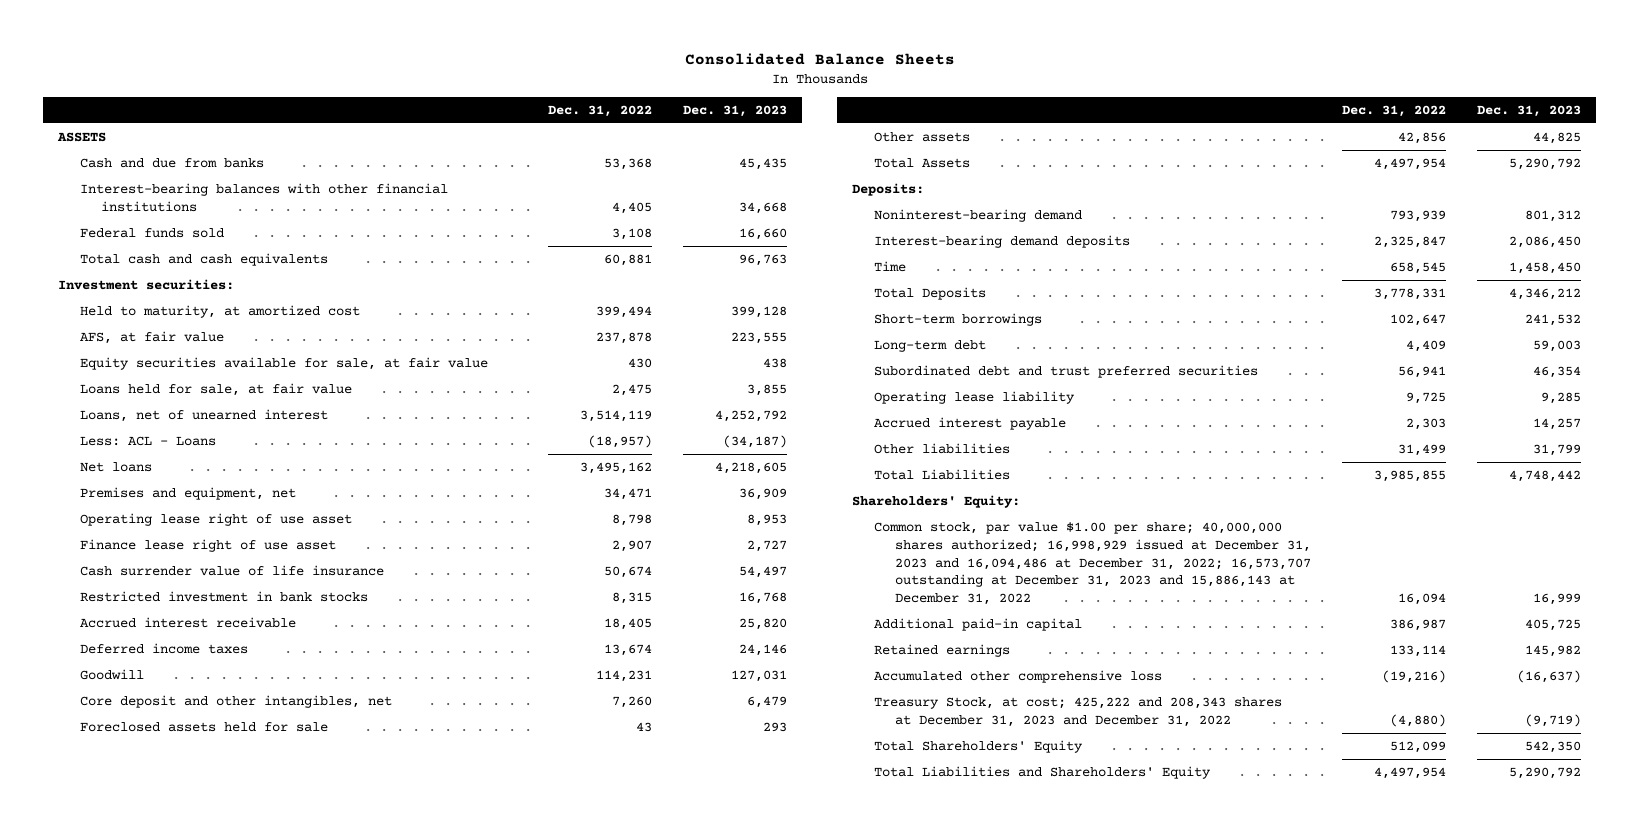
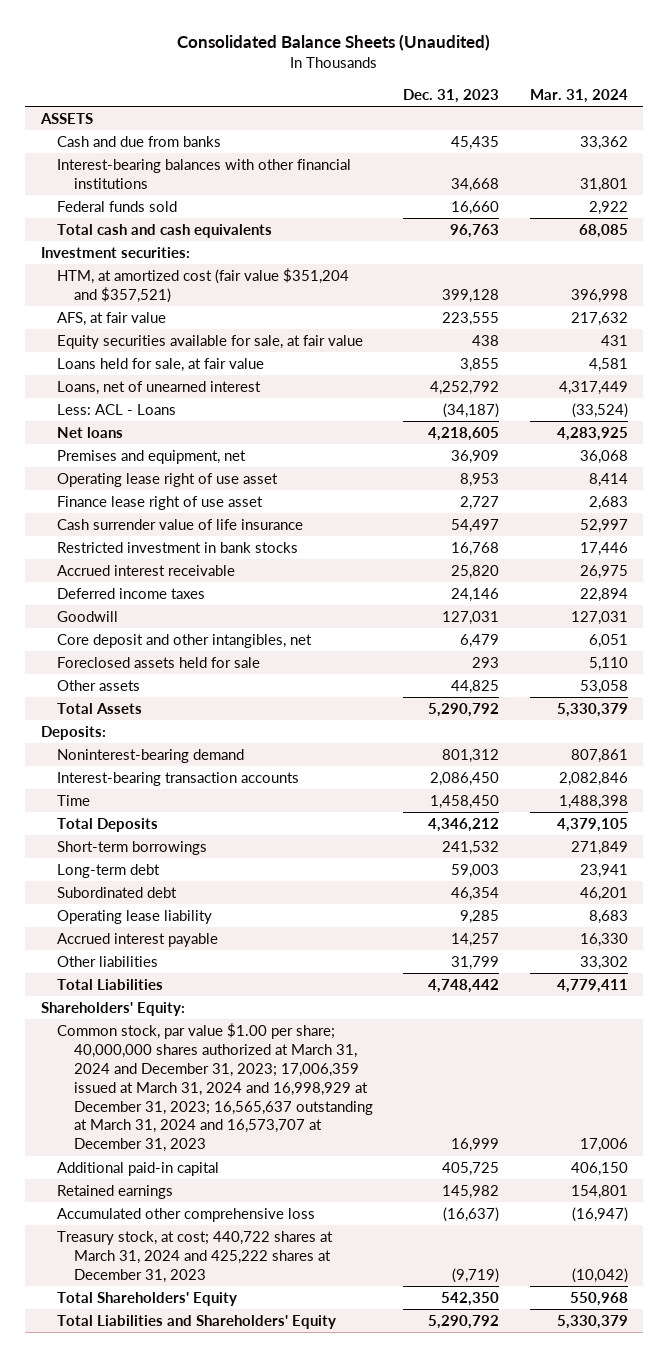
- Consolidated Balance Sheets
+ Consolidated Balance Sheets (Unaudited)
- | Dec. 31, 2022 | Dec. 31, 2023
+ | Dec. 31, 2023 | Mar. 31, 2024
- Held to maturity, at amortized cost | 399,494 | 399,128
+ HTM, at amortized cost (fair value $351,204 and $357,521) | 399,128 | 396,998
- Interest-bearing demand deposits | 2,325,847 | 2,086,450
+ Interest-bearing transaction accounts | 2,086,450 | 2,082,846
- Subordinated debt and trust preferred securities | 56,941 | 46,354
+ Subordinated debt | 46,354 | 46,201
- Common stock, par value $1.00 per share; 40,000,000 shares authorized; 16,998,929 issued at December 31, 2023 and 16,094,486 at December 31, 2022; 16,573,707 outstanding at December 31, 2023 and 15,886,143 at December 31, 2022 | 16,094 | 16,999
+ Common stock, par value $1.00 per share; 40,000,000 shares authorized at March 31, 2024 and December 31, 2023; 17,006,359 issued at March 31, 2024 and 16,998,929 at December 31, 2023; 16,565,637 outstanding at March 31, 2024 and 16,573,707 at December 31, 2023 | 16,999 | 17,006
- Treasury Stock, at cost; 425,222 and 208,343 shares at December 31, 2023 and December 31, 2022 | (4,880) | (9,719)
+ Treasury stock, at cost; 440,722 shares at March 31, 2024 and 425,222 shares at December 31, 2023 | (9,719) | (10,042)

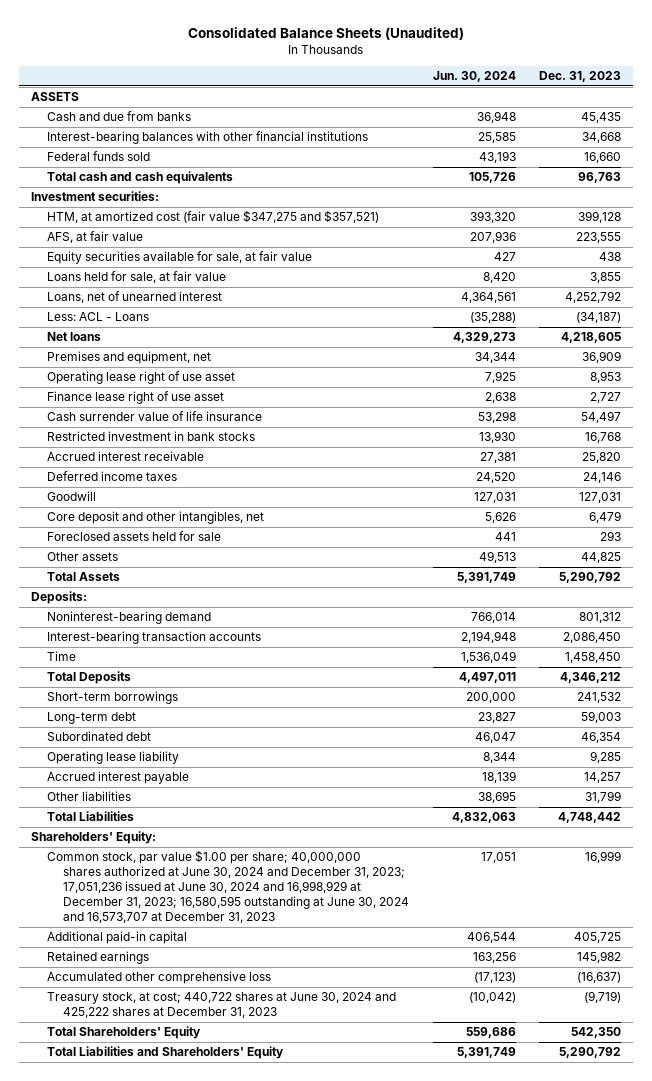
- | Dec. 31, 2023 | Mar. 31, 2024
+ | Jun. 30, 2024 | Dec. 31, 2023
- HTM, at amortized cost (fair value $351,204 and $357,521) | 399,128 | 396,998
+ HTM, at amortized cost (fair value $347,275 and $357,521) | 393,320 | 399,128
- Common stock, par value $1.00 per share; 40,000,000 shares authorized at March 31, 2024 and December 31, 2023; 17,006,359 issued at March 31, 2024 and 16,998,929 at December 31, 2023; 16,565,637 outstanding at March 31, 2024 and 16,573,707 at December 31, 2023 | 16,999 | 17,006
+ Common stock, par value $1.00 per share; 40,000,000 shares authorized at June 30, 2024 and December 31, 2023; 17,051,236 issued at June 30, 2024 and 16,998,929 at December 31, 2023; 16,580,595 outstanding at June 30, 2024 and 16,573,707 at December 31, 2023 | 17,051 | 16,999
- Treasury stock, at cost; 440,722 shares at March 31, 2024 and 425,222 shares at December 31, 2023 | (9,719) | (10,042)
+ Treasury stock, at cost; 440,722 shares at June 30, 2024 and 425,222 shares at December 31, 2023 | (10,042) | (9,719)

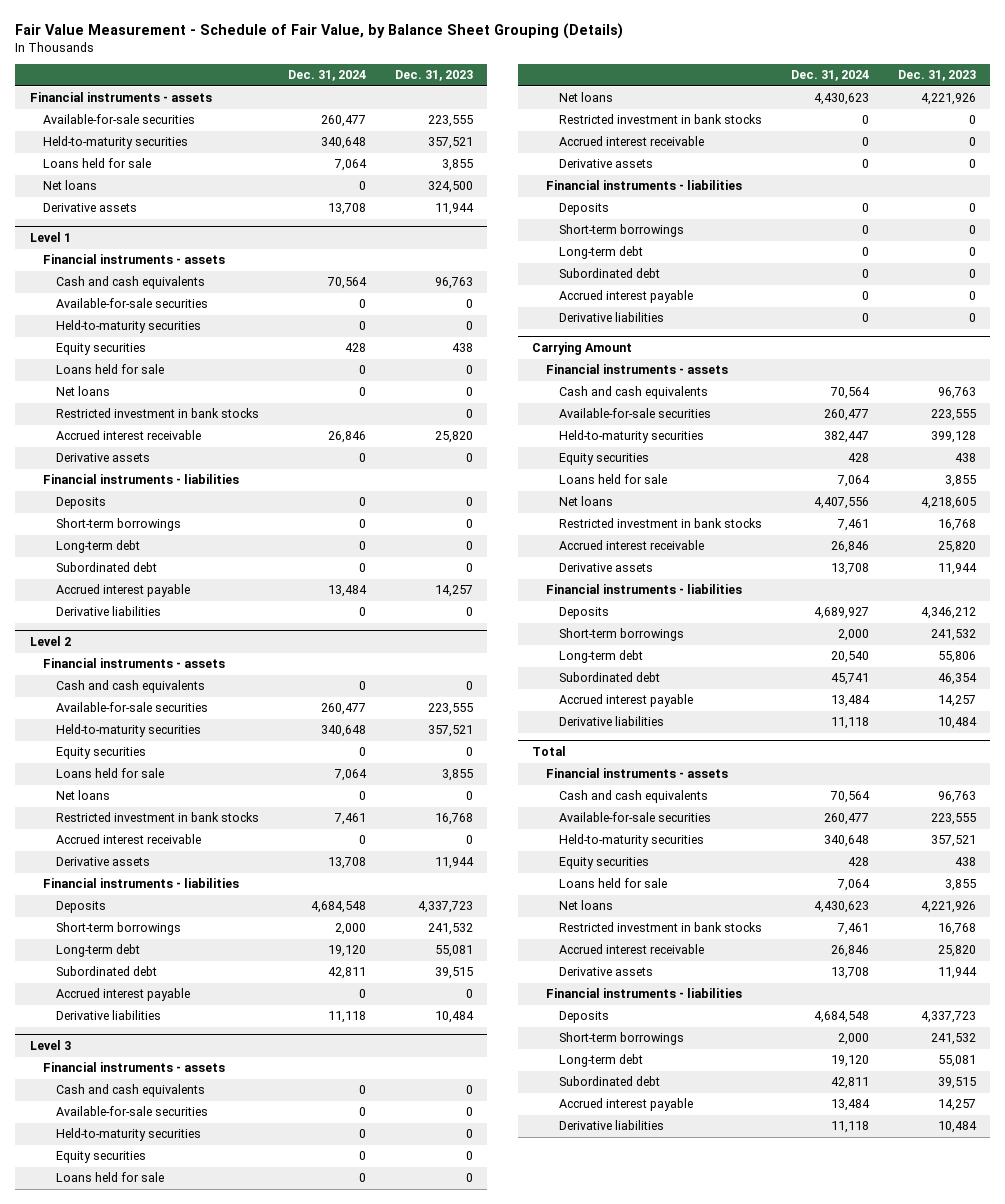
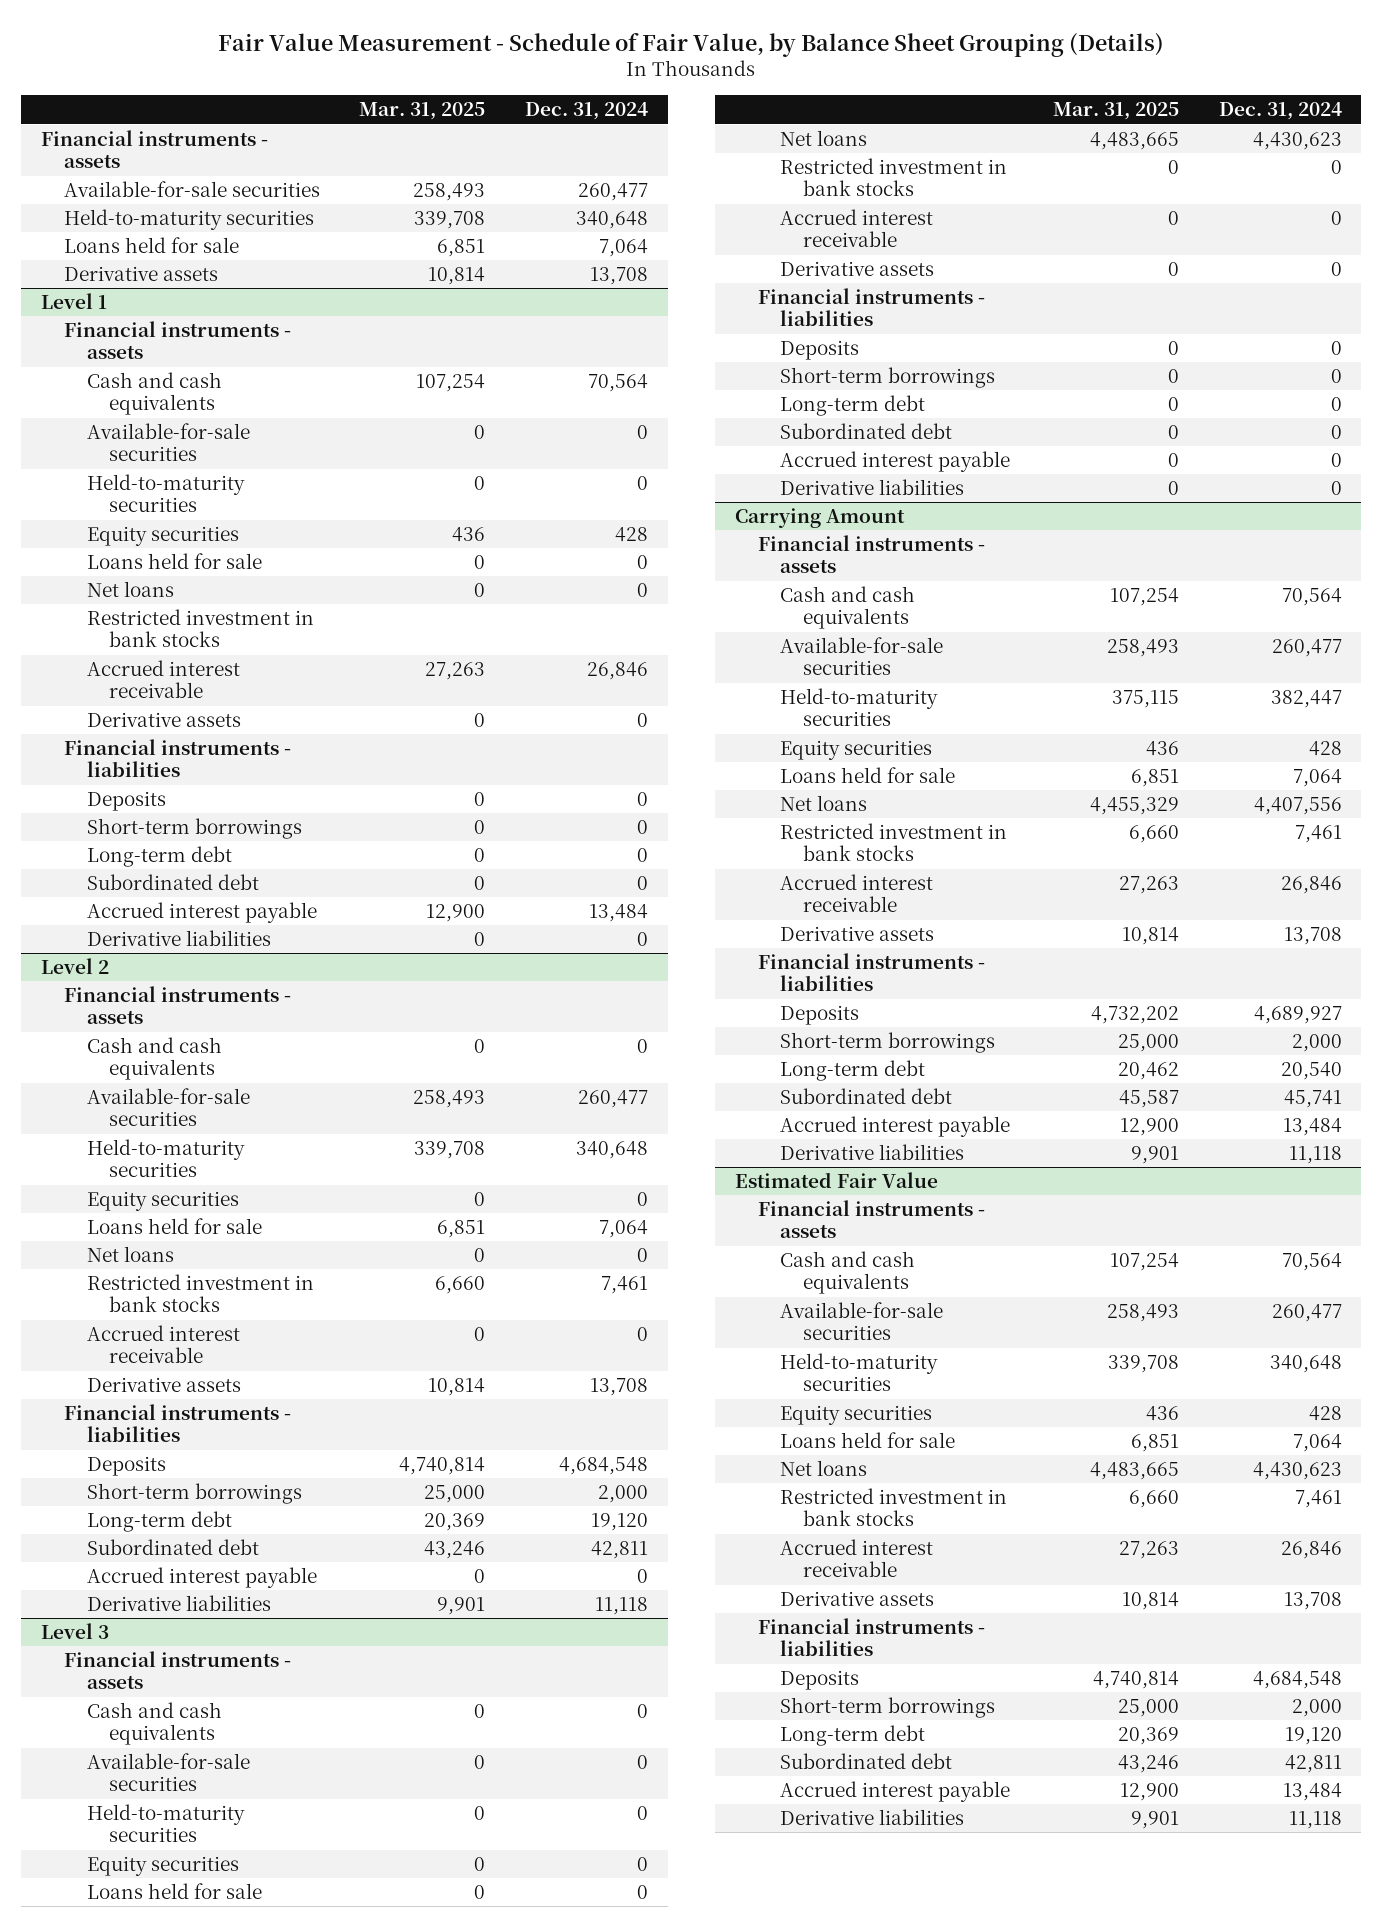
- | Dec. 31, 2024 | Dec. 31, 2023
+ | Mar. 31, 2025 | Dec. 31, 2024
- Net loans | 0 | 324,500
- Total
+ Estimated Fair Value

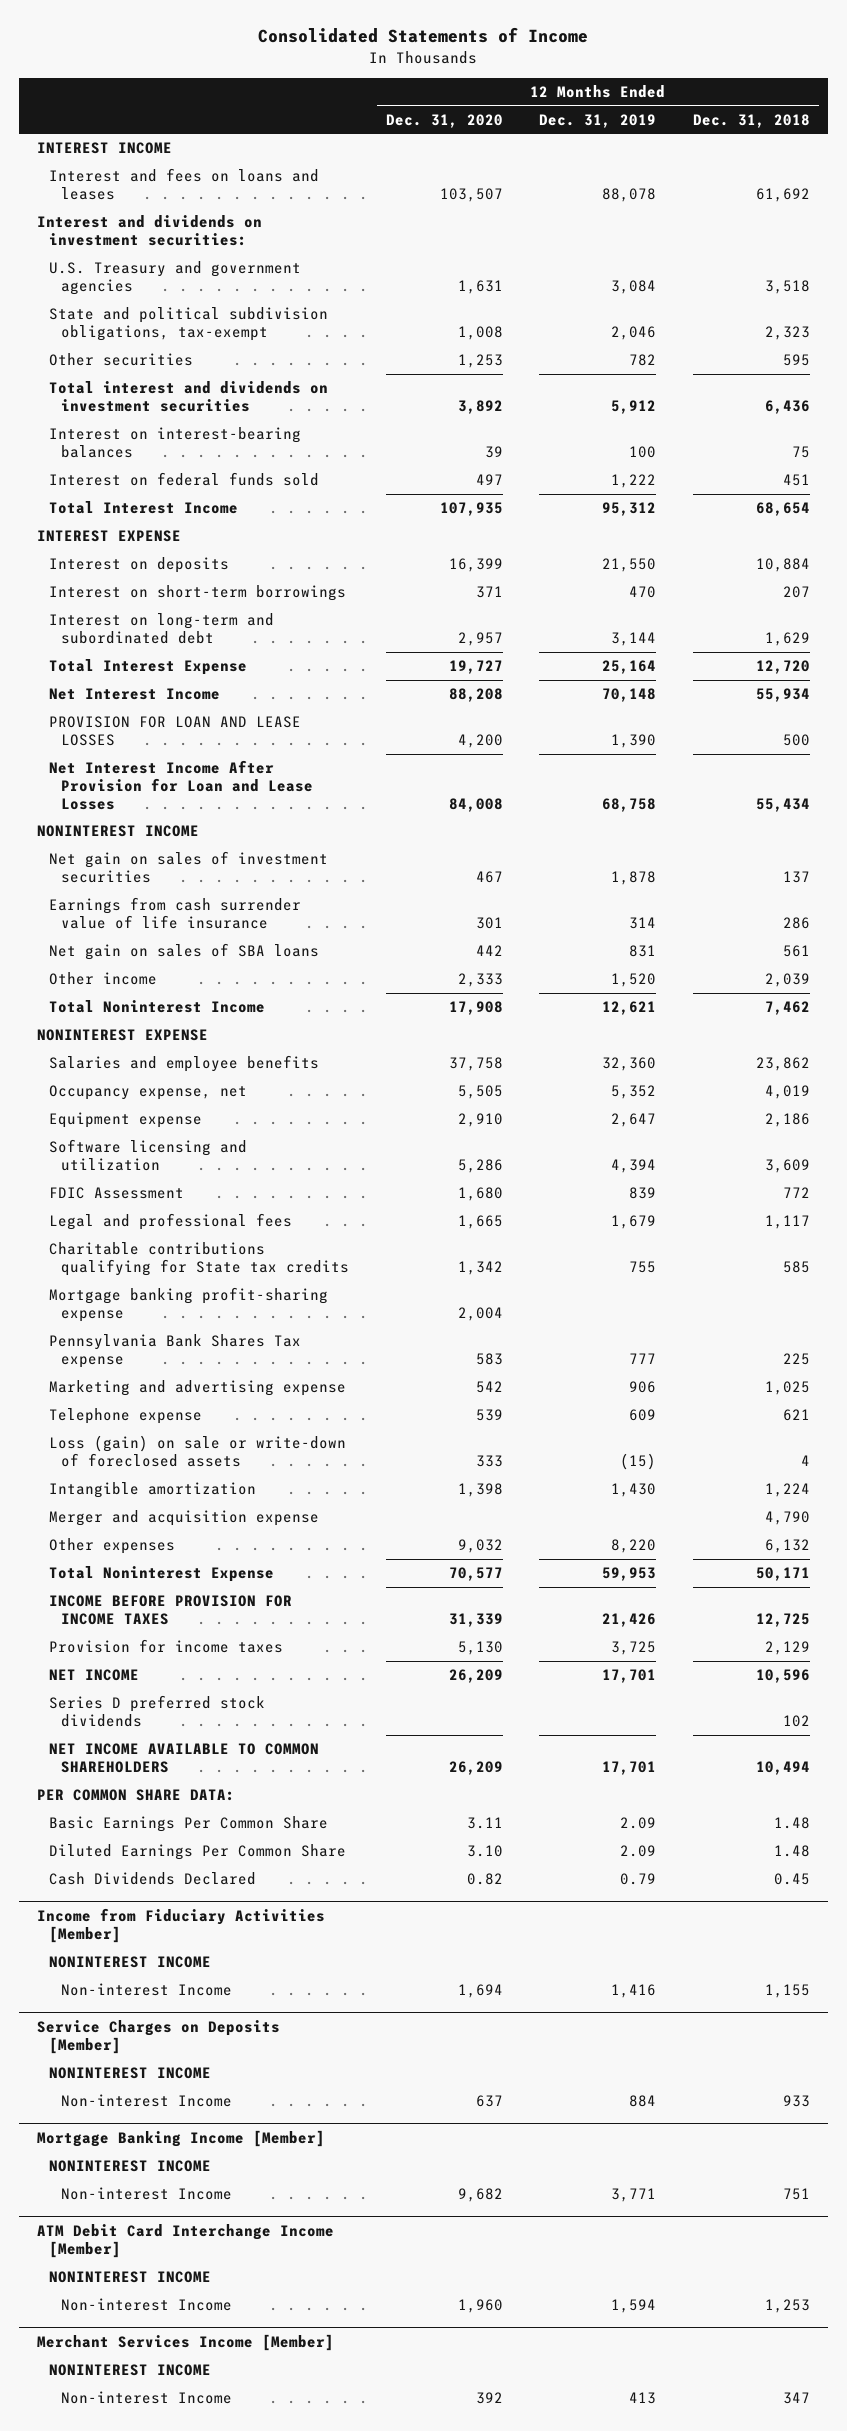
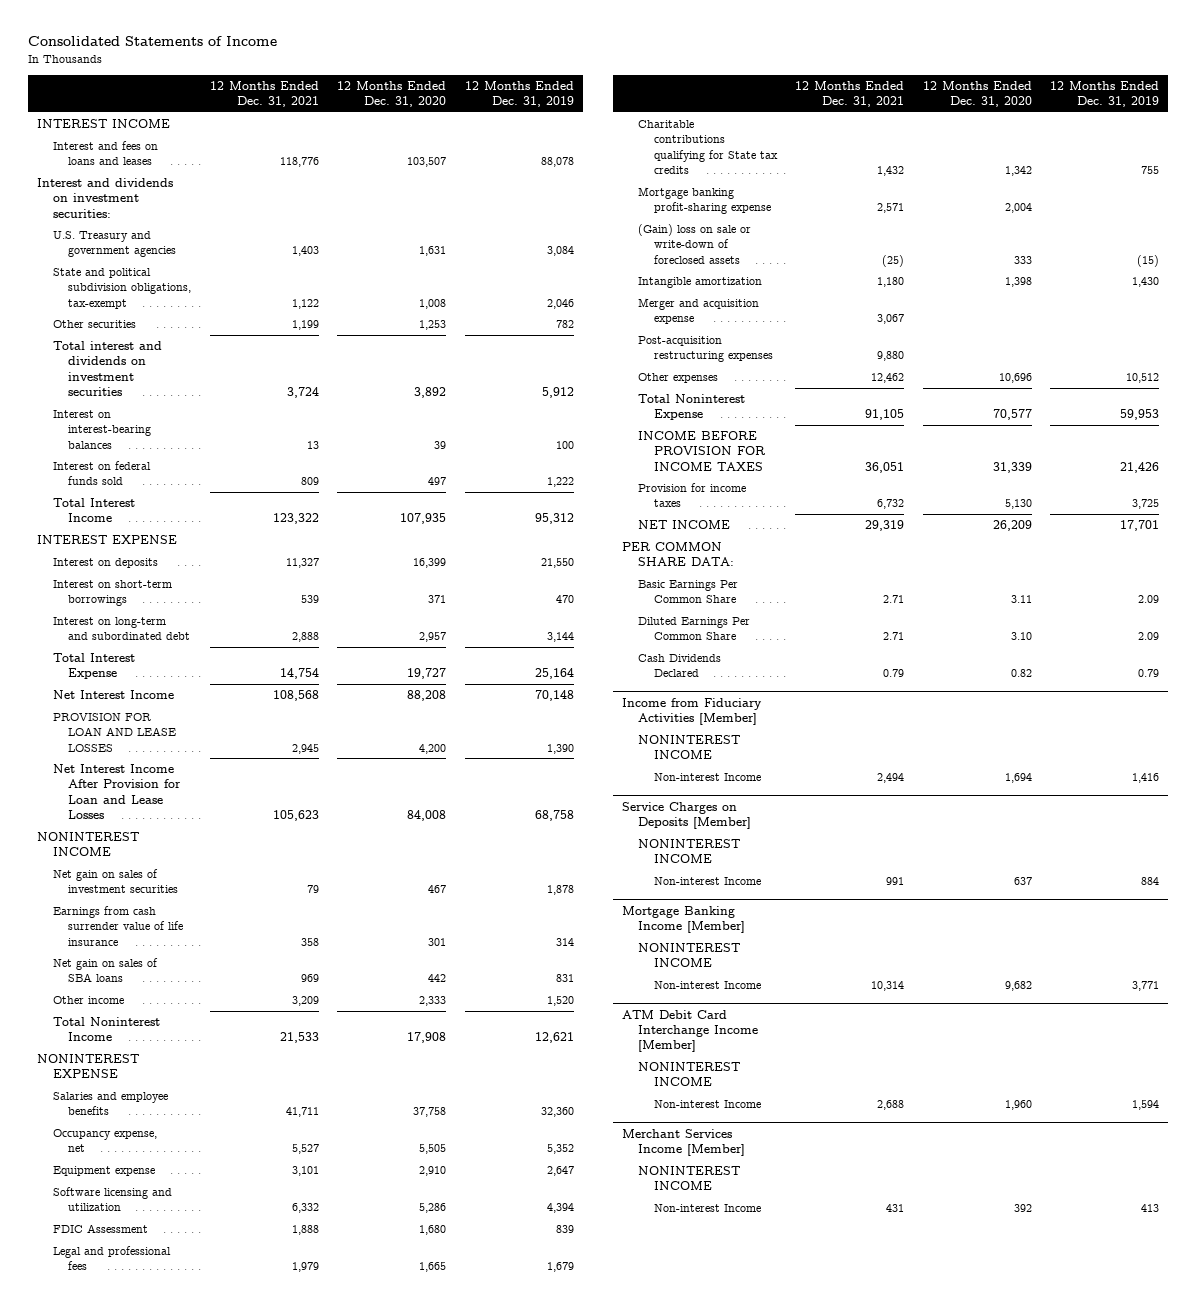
- | 12 Months Ended Dec. 31, 2020 | 12 Months Ended Dec. 31, 2019 | 12 Months Ended Dec. 31, 2018
+ | 12 Months Ended Dec. 31, 2021 | 12 Months Ended Dec. 31, 2020 | 12 Months Ended Dec. 31, 2019
- Pennsylvania Bank Shares Tax expense | 583 | 777 | 225
- Marketing and advertising expense | 542 | 906 | 1,025
- Telephone expense | 539 | 609 | 621
- Loss (gain) on sale or write-down of foreclosed assets | 333 | (15) | 4
+ (Gain) loss on sale or write-down of foreclosed assets | (25) | 333 | (15)
- Other expenses | 9,032 | 8,220 | 6,132
+ Post-acquisition restructuring expenses | 9,880 | |
+ Other expenses | 12,462 | 10,696 | 10,512
- Series D preferred stock dividends | | | 102
- NET INCOME AVAILABLE TO COMMON SHAREHOLDERS | 26,209 | 17,701 | 10,494

